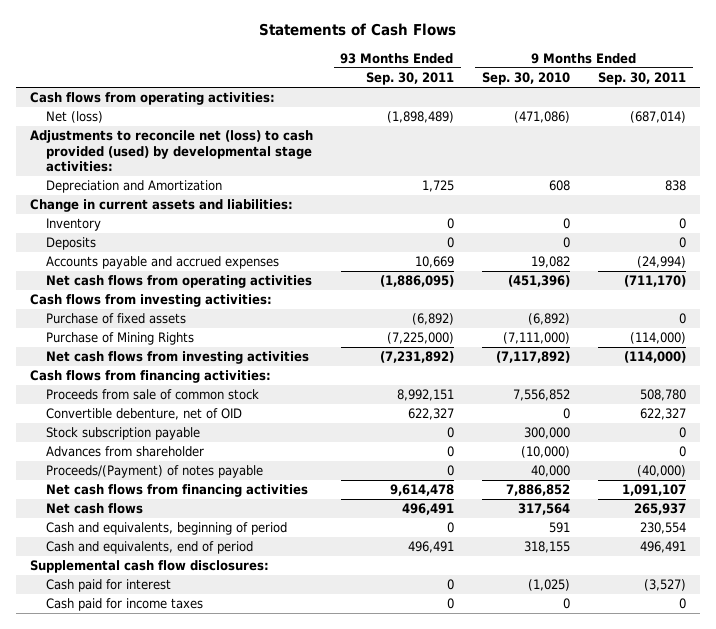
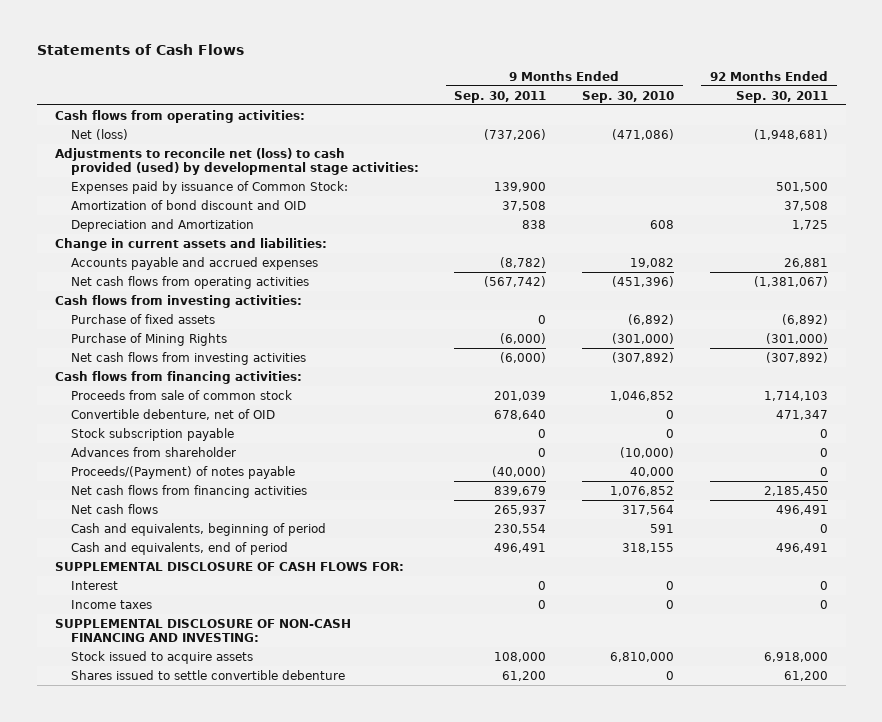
- | 93 Months Ended Sep. 30, 2011 | 9 Months Ended Sep. 30, 2010 | 9 Months Ended Sep. 30, 2011
+ | 9 Months Ended Sep. 30, 2011 | 9 Months Ended Sep. 30, 2010 | 92 Months Ended Sep. 30, 2011
- Net (loss) | (1,898,489) | (471,086) | (687,014)
+ Net (loss) | (737,206) | (471,086) | (1,948,681)
+ Expenses paid by issuance of Common Stock: | 139,900 | | 501,500
+ Amortization of bond discount and OID | 37,508 | | 37,508
- Inventory | 0 | 0 | 0
- Deposits | 0 | 0 | 0
- Accounts payable and accrued expenses | 10,669 | 19,082 | (24,994)
- Net cash flows from operating activities | (1,886,095) | (451,396) | (711,170)
+ Accounts payable and accrued expenses | (8,782) | 19,082 | 26,881
+ Net cash flows from operating activities | (567,742) | (451,396) | (1,381,067)
- Purchase of Mining Rights | (7,225,000) | (7,111,000) | (114,000)
- Net cash flows from investing activities | (7,231,892) | (7,117,892) | (114,000)
+ Purchase of Mining Rights | (6,000) | (301,000) | (301,000)
+ Net cash flows from investing activities | (6,000) | (307,892) | (307,892)
- Proceeds from sale of common stock | 8,992,151 | 7,556,852 | 508,780
- Convertible debenture, net of OID | 622,327 | 0 | 622,327
- Stock subscription payable | 0 | 300,000 | 0
+ Proceeds from sale of common stock | 201,039 | 1,046,852 | 1,714,103
+ Convertible debenture, net of OID | 678,640 | 0 | 471,347
+ Stock subscription payable | 0 | 0 | 0
- Net cash flows from financing activities | 9,614,478 | 7,886,852 | 1,091,107
+ Net cash flows from financing activities | 839,679 | 1,076,852 | 2,185,450
- Supplemental cash flow disclosures:
- Cash paid for interest | 0 | (1,025) | (3,527)
- Cash paid for income taxes | 0 | 0 | 0
+ SUPPLEMENTAL DISCLOSURE OF CASH FLOWS FOR:
+ Interest | 0 | 0 | 0
+ Income taxes | 0 | 0 | 0
+ SUPPLEMENTAL DISCLOSURE OF NON-CASH FINANCING AND INVESTING:
+ Stock issued to acquire assets | 108,000 | 6,810,000 | 6,918,000
+ Shares issued to settle convertible debenture | 61,200 | 0 | 61,200

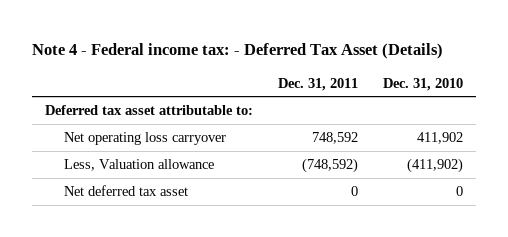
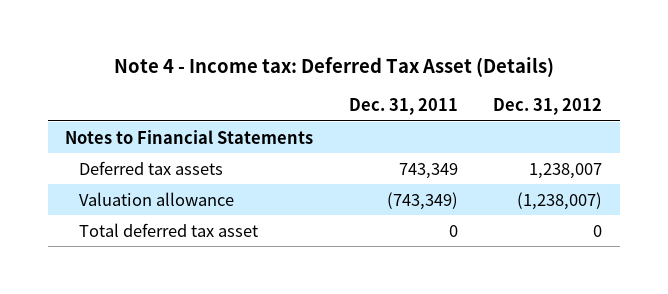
- Note 4 - Federal income tax: - Deferred Tax Asset (Details)
+ Note 4 - Income tax: Deferred Tax Asset (Details)
- | Dec. 31, 2011 | Dec. 31, 2010
+ | Dec. 31, 2011 | Dec. 31, 2012
- Deferred tax asset attributable to:
- Net operating loss carryover | 748,592 | 411,902
- Less, Valuation allowance | (748,592) | (411,902)
- Net deferred tax asset | 0 | 0
+ Notes to Financial Statements
+ Deferred tax assets | 743,349 | 1,238,007
+ Valuation allowance | (743,349) | (1,238,007)
+ Total deferred tax asset | 0 | 0

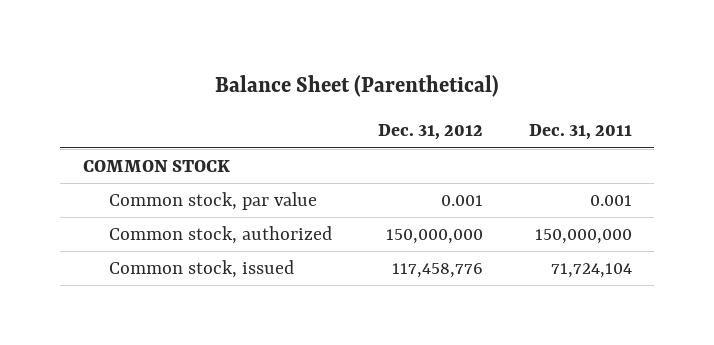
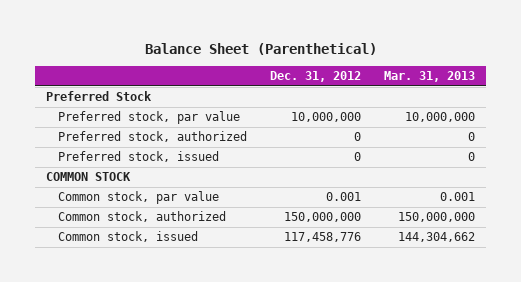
- | Dec. 31, 2012 | Dec. 31, 2011
+ | Dec. 31, 2012 | Mar. 31, 2013
+ Preferred Stock
+ Preferred stock, par value | 10,000,000 | 10,000,000
+ Preferred stock, authorized | 0 | 0
+ Preferred stock, issued | 0 | 0

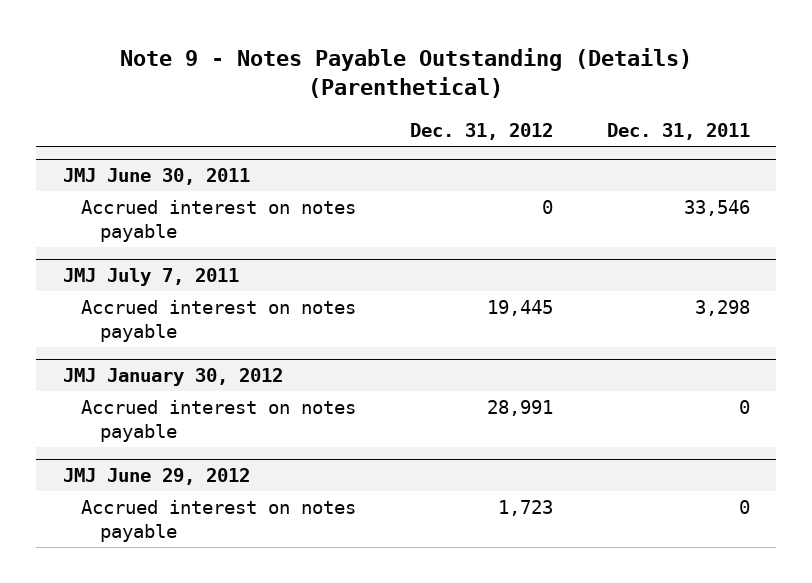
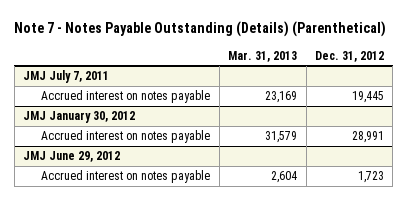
- Note 9 - Notes Payable Outstanding (Details) (Parenthetical)
+ Note 7 - Notes Payable Outstanding (Details) (Parenthetical)
- | Dec. 31, 2012 | Dec. 31, 2011
+ | Mar. 31, 2013 | Dec. 31, 2012
- JMJ June 30, 2011
- Accrued interest on notes payable | 0 | 33,546

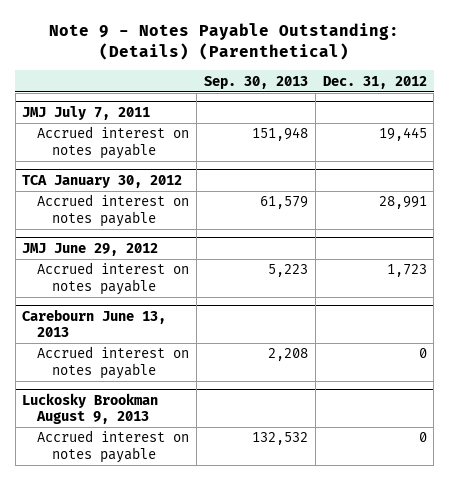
- Note 7 - Notes Payable Outstanding (Details) (Parenthetical)
+ Note 9 - Notes Payable Outstanding: (Details) (Parenthetical)
- | Mar. 31, 2013 | Dec. 31, 2012
+ | Sep. 30, 2013 | Dec. 31, 2012
- JMJ January 30, 2012
+ TCA January 30, 2012
+ Carebourn June 13, 2013
+ Accrued interest on notes payable | 2,208 | 0
+ Luckosky Brookman August 9, 2013
+ Accrued interest on notes payable | 132,532 | 0

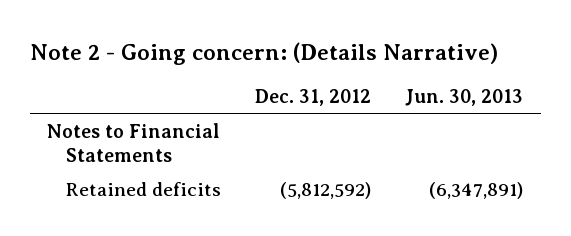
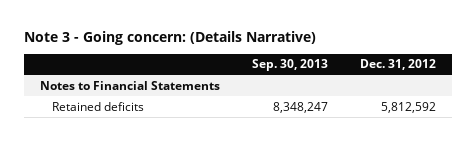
- Note 2 - Going concern: (Details Narrative)
+ Note 3 - Going concern: (Details Narrative)
- | Dec. 31, 2012 | Jun. 30, 2013
+ | Sep. 30, 2013 | Dec. 31, 2012
- Retained deficits | (5,812,592) | (6,347,891)
+ Retained deficits | 8,348,247 | 5,812,592

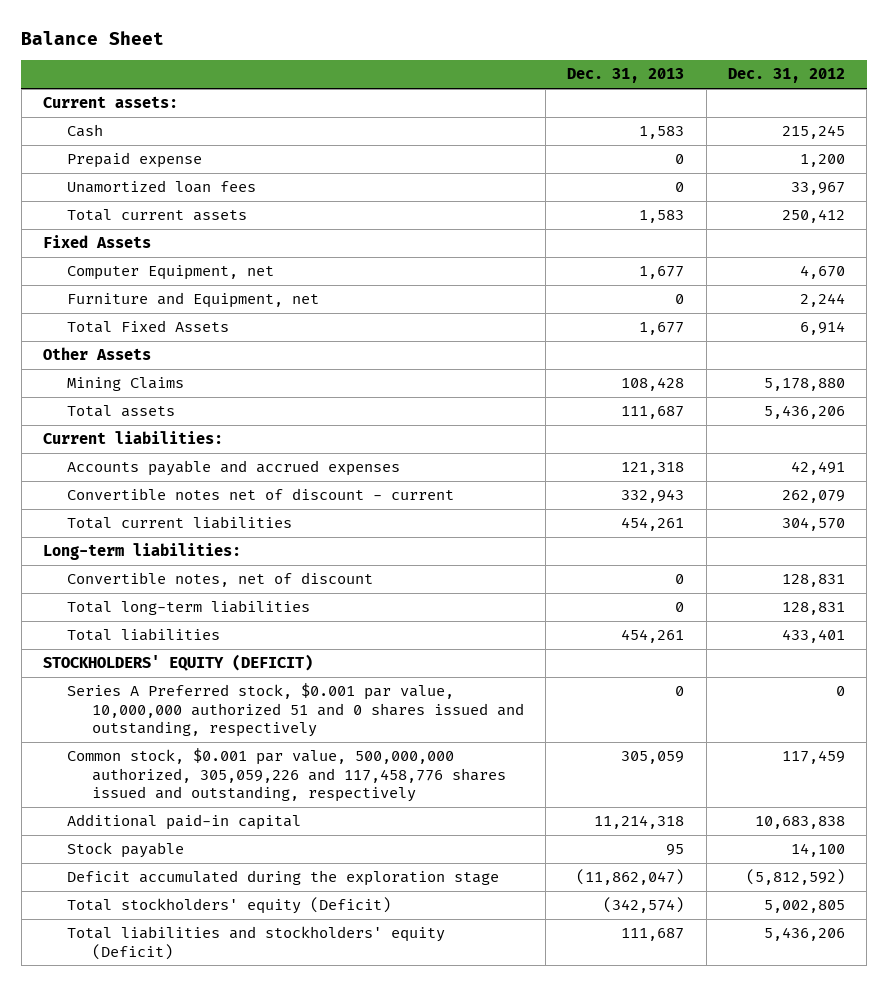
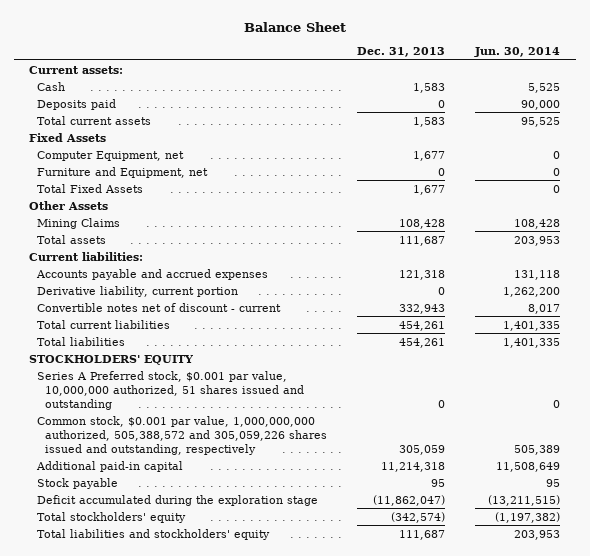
- | Dec. 31, 2013 | Dec. 31, 2012
+ | Dec. 31, 2013 | Jun. 30, 2014
- Prepaid expense | 0 | 1,200
- Unamortized loan fees | 0 | 33,967
+ Deposits paid | 0 | 90,000
+ Derivative liability, current portion | 0 | 1,262,200
- Long-term liabilities:
- Convertible notes, net of discount | 0 | 128,831
- Total long-term liabilities | 0 | 128,831
- STOCKHOLDERS' EQUITY (DEFICIT)
- Series A Preferred stock, $0.001 par value, 10,000,000 authorized 51 and 0 shares issued and outstanding, respectively | 0 | 0
- Common stock, $0.001 par value, 500,000,000 authorized, 305,059,226 and 117,458,776 shares issued and outstanding, respectively | 305,059 | 117,459
+ STOCKHOLDERS' EQUITY
+ Series A Preferred stock, $0.001 par value, 10,000,000 authorized, 51 shares issued and outstanding | 0 | 0
+ Common stock, $0.001 par value, 1,000,000,000 authorized, 505,388,572 and 305,059,226 shares issued and outstanding, respectively | 305,059 | 505,389
- Total stockholders' equity (Deficit) | (342,574) | 5,002,805
- Total liabilities and stockholders' equity (Deficit) | 111,687 | 5,436,206
+ Total stockholders' equity | (342,574) | (1,197,382)
+ Total liabilities and stockholders' equity | 111,687 | 203,953

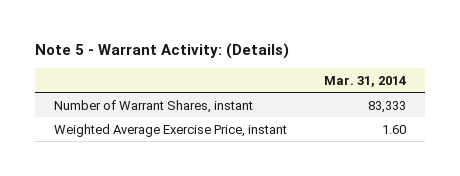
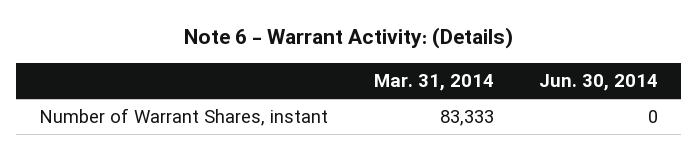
- Note 5 - Warrant Activity: (Details)
+ Note 6 - Warrant Activity: (Details)
- | Mar. 31, 2014
+ | Mar. 31, 2014 | Jun. 30, 2014
- Weighted Average Exercise Price, instant | 1.60

